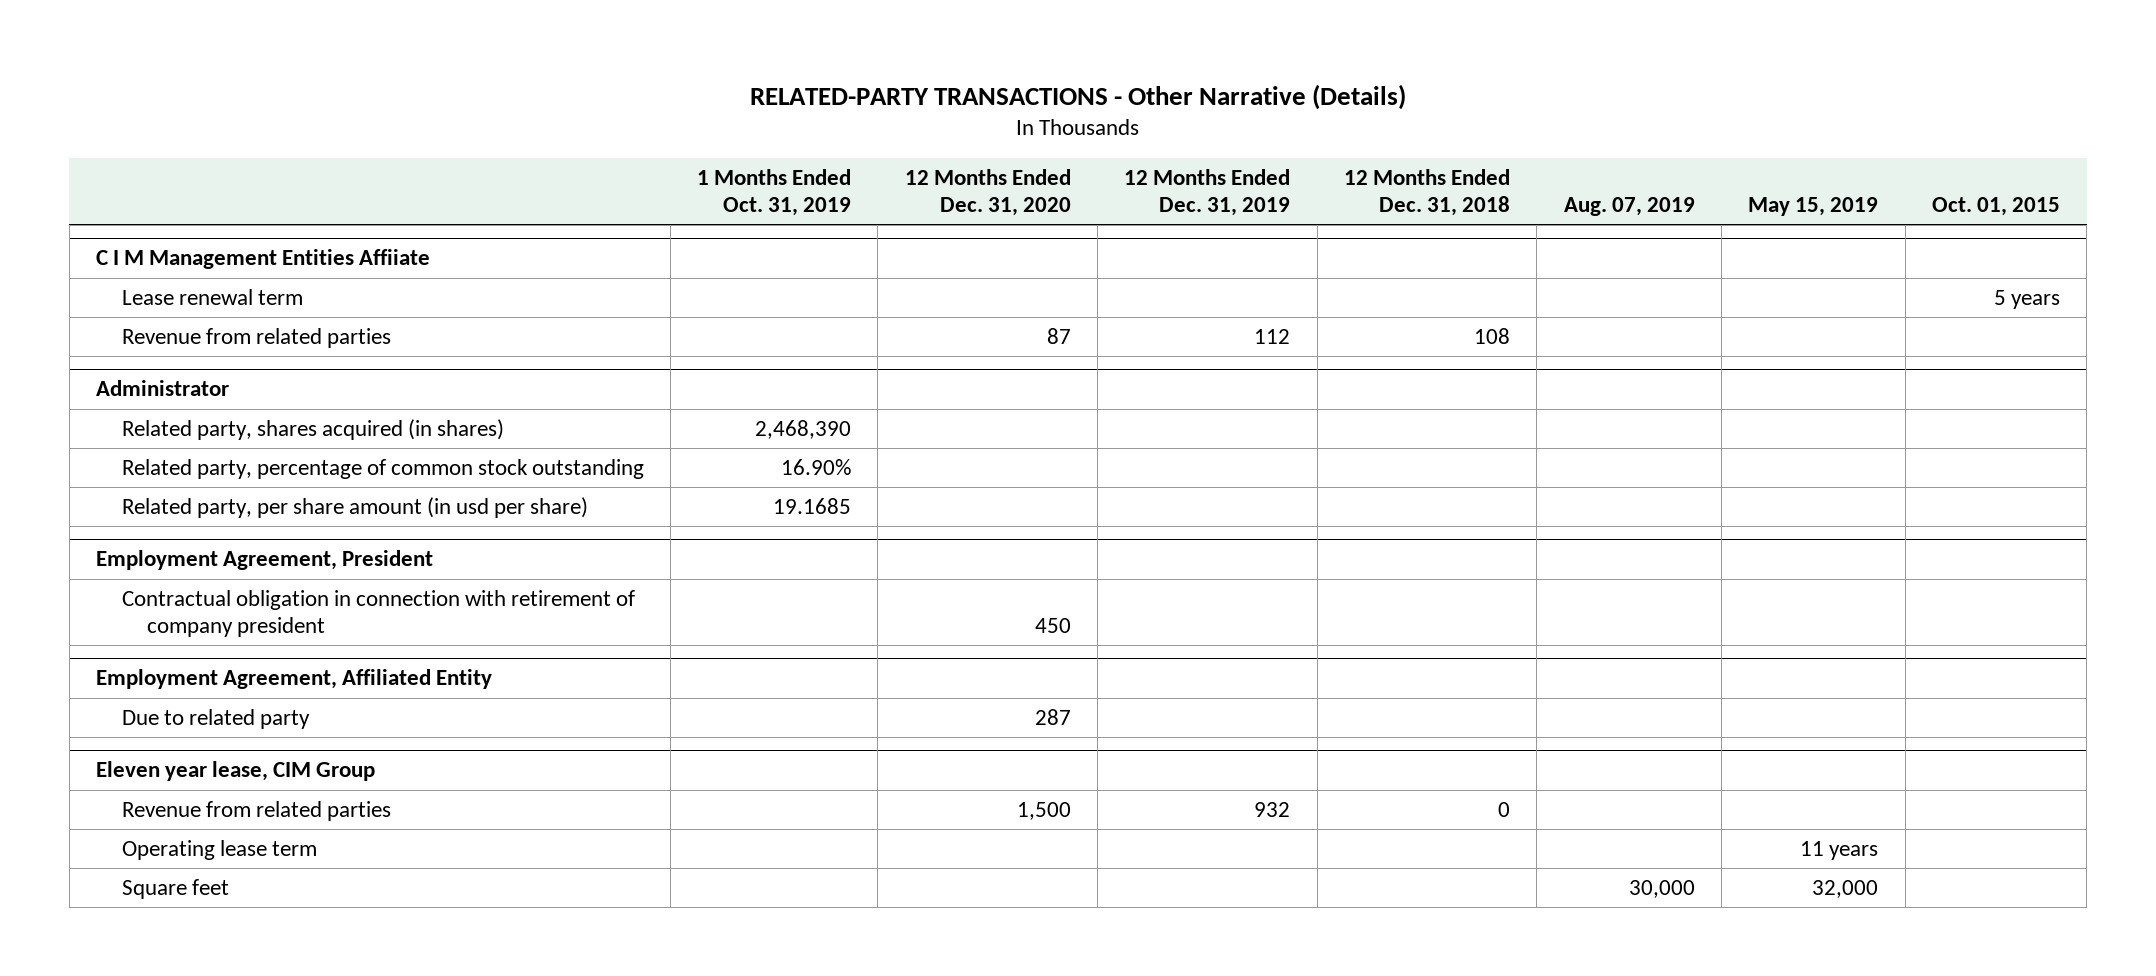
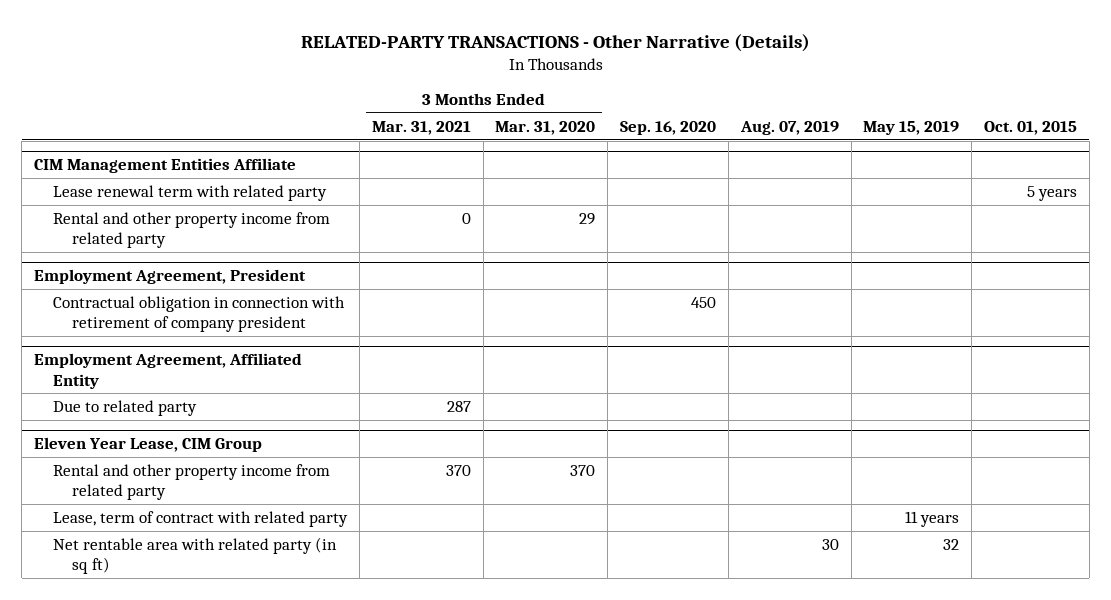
- | 1 Months Ended Oct. 31, 2019 | 12 Months Ended Dec. 31, 2020 | 12 Months Ended Dec. 31, 2019 | 12 Months Ended Dec. 31, 2018 | Aug. 07, 2019 | May 15, 2019 | Oct. 01, 2015
+ | 3 Months Ended Mar. 31, 2021 | 3 Months Ended Mar. 31, 2020 | Sep. 16, 2020 | Aug. 07, 2019 | May 15, 2019 | Oct. 01, 2015
- C I M Management Entities Affiiate
- Lease renewal term | | | | | | | 5 years
- Revenue from related parties | | 87 | 112 | 108 | | |
- Administrator
- Related party, shares acquired (in shares) | 2,468,390 | | | | | |
- Related party, percentage of common stock outstanding | 16.90% | | | | | |
- Related party, per share amount (in usd per share) | 19.1685 | | | | | |
+ CIM Management Entities Affiliate
+ Lease renewal term with related party | | | | | | 5 years
+ Rental and other property income from related party | 0 | 29 | | | |
- Eleven year lease, CIM Group
- Revenue from related parties | | 1,500 | 932 | 0 | | |
- Operating lease term | | | | | | 11 years |
- Square feet | | | | | 30,000 | 32,000 |
+ Eleven Year Lease, CIM Group
+ Rental and other property income from related party | 370 | 370 | | | |
+ Lease, term of contract with related party | | | | | 11 years |
+ Net rentable area with related party (in sq ft) | | | | 30 | 32 |

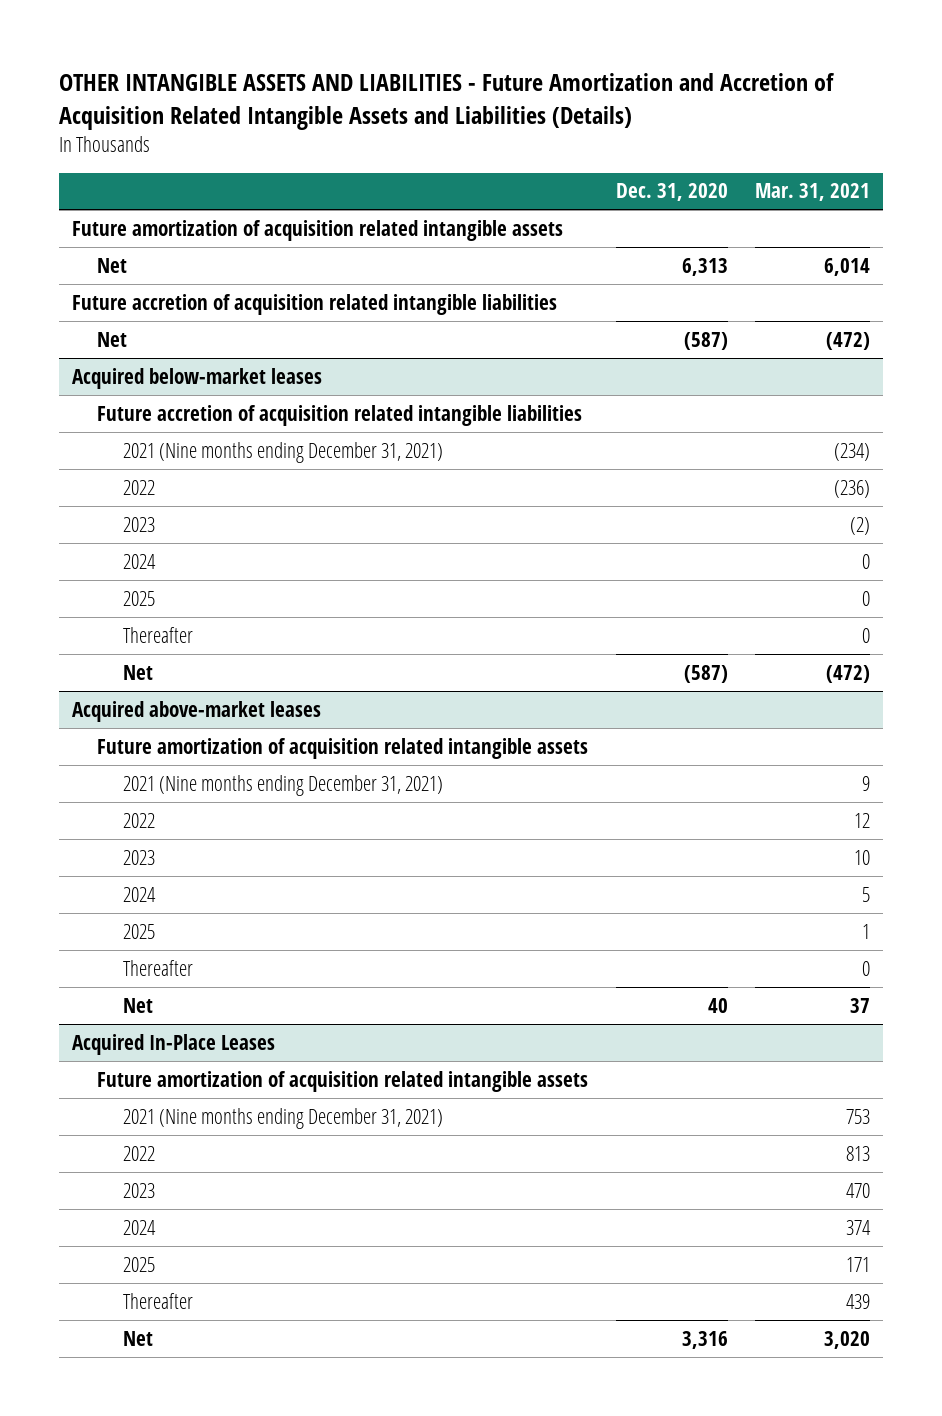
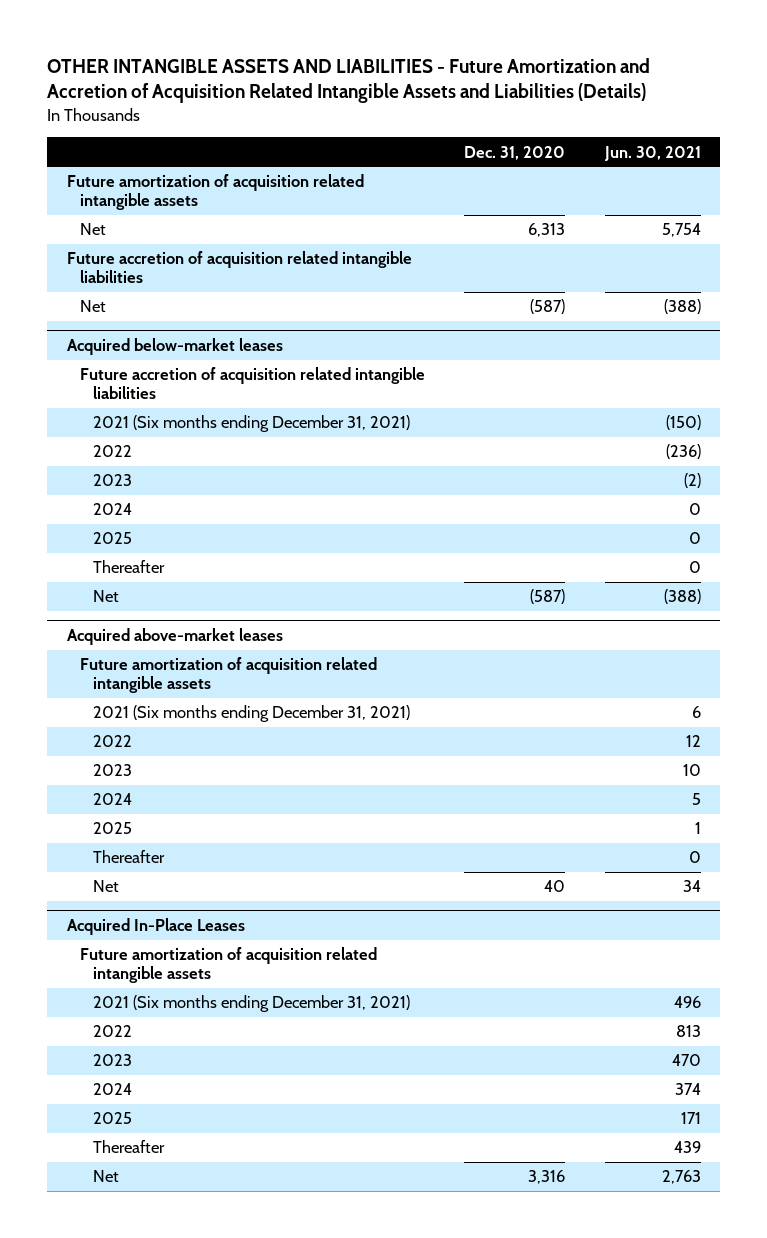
- | Dec. 31, 2020 | Mar. 31, 2021
+ | Dec. 31, 2020 | Jun. 30, 2021
@ Acquired below-market leases
- 2021 (Nine months ending December 31, 2021) | | (234)
+ 2021 (Six months ending December 31, 2021) | | (150)
@ Acquired above-market leases
- 2021 (Nine months ending December 31, 2021) | | 9
+ 2021 (Six months ending December 31, 2021) | | 6
@ Acquired In-Place Leases
- 2021 (Nine months ending December 31, 2021) | | 753
+ 2021 (Six months ending December 31, 2021) | | 496

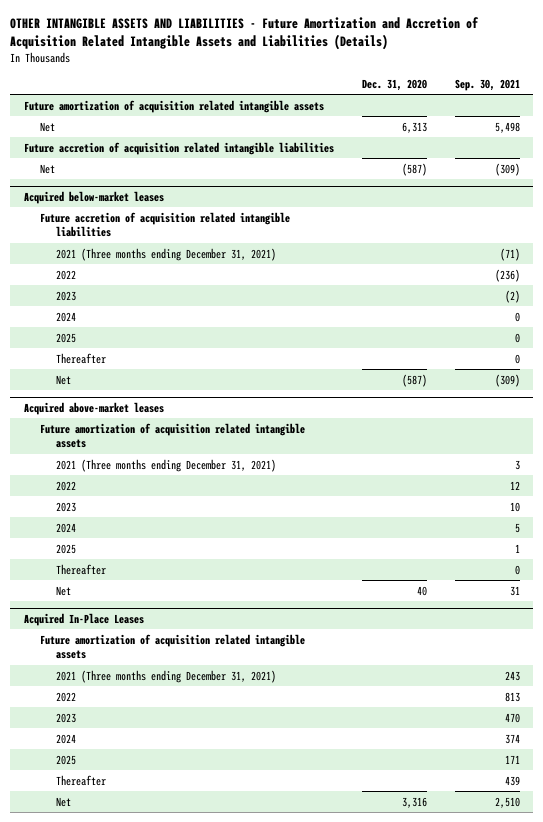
- | Dec. 31, 2020 | Jun. 30, 2021
+ | Dec. 31, 2020 | Sep. 30, 2021
@ Acquired below-market leases
- 2021 (Six months ending December 31, 2021) | | (150)
+ 2021 (Three months ending December 31, 2021) | | (71)
@ Acquired above-market leases
- 2021 (Six months ending December 31, 2021) | | 6
+ 2021 (Three months ending December 31, 2021) | | 3
@ Acquired In-Place Leases
- 2021 (Six months ending December 31, 2021) | | 496
+ 2021 (Three months ending December 31, 2021) | | 243

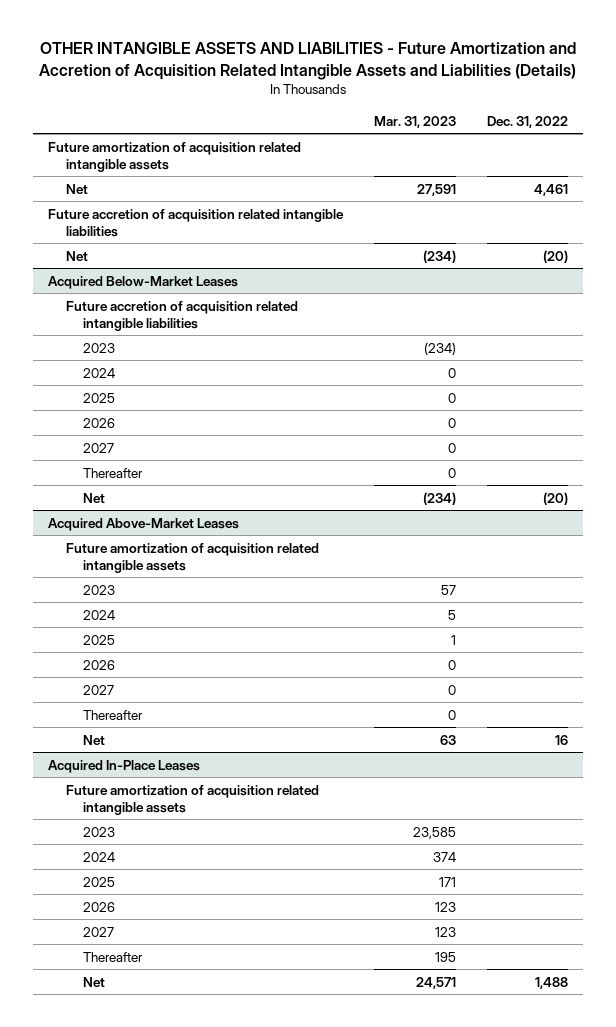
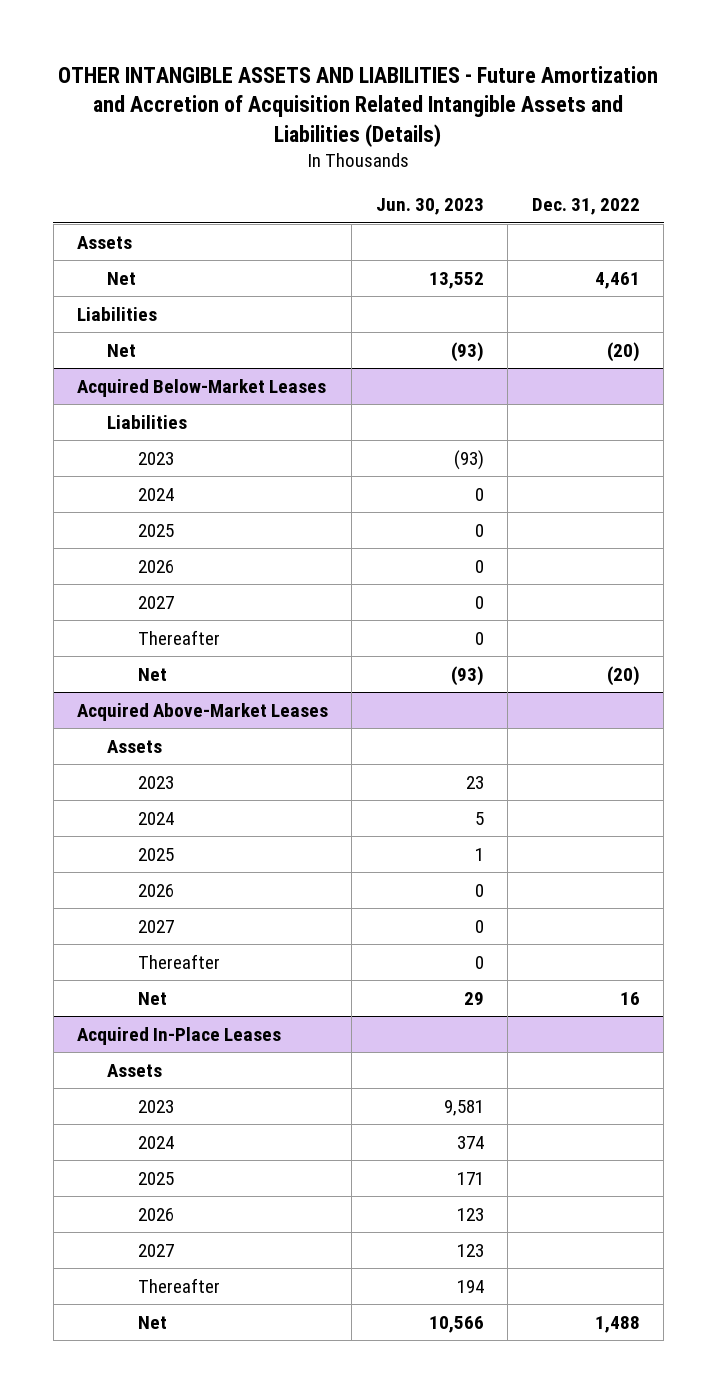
- | Mar. 31, 2023 | Dec. 31, 2022
+ | Jun. 30, 2023 | Dec. 31, 2022
- Future amortization of acquisition related intangible assets
+ Assets
- Future accretion of acquisition related intangible liabilities
+ Liabilities
@ Acquired Below-Market Leases
- Future accretion of acquisition related intangible liabilities
+ Liabilities
@ Acquired Above-Market Leases
- Future amortization of acquisition related intangible assets
+ Assets
@ Acquired In-Place Leases
- Future amortization of acquisition related intangible assets
+ Assets

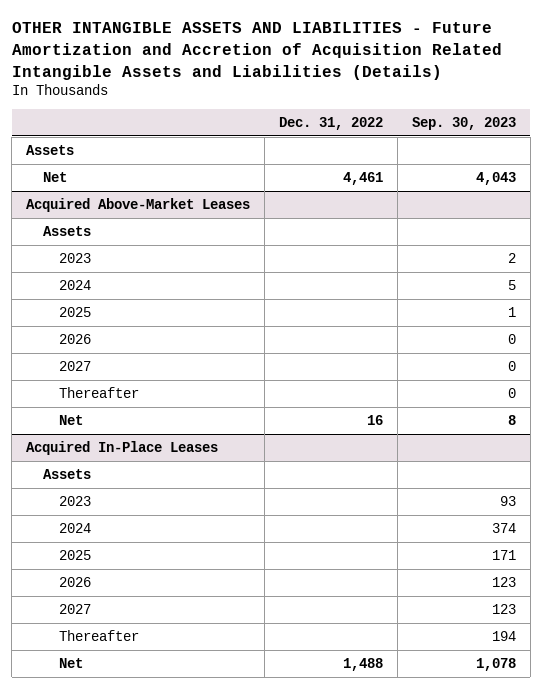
- | Jun. 30, 2023 | Dec. 31, 2022
+ | Dec. 31, 2022 | Sep. 30, 2023
- Liabilities
- Net | (93) | (20)
- Acquired Below-Market Leases
- Liabilities
- 2023 | (93) |
- 2024 | 0 |
- 2025 | 0 |
- 2026 | 0 |
- 2027 | 0 |
- Thereafter | 0 |
- Net | (93) | (20)

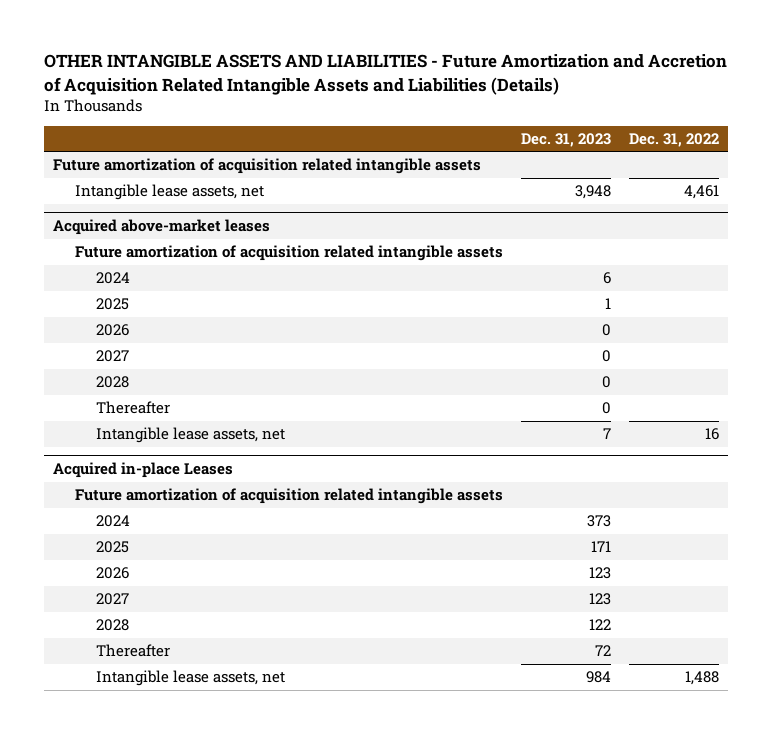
- | Dec. 31, 2022 | Sep. 30, 2023
+ | Dec. 31, 2023 | Dec. 31, 2022
- Assets
- Net | 4,461 | 4,043
- Acquired Above-Market Leases
- Assets
- 2023 | | 2
+ Future amortization of acquisition related intangible assets
+ Intangible lease assets, net | 3,948 | 4,461
+ Acquired above-market leases
+ Future amortization of acquisition related intangible assets
+ 2028 | 0 |
- Net | 16 | 8
- Acquired In-Place Leases
- Assets
- 2023 | | 93
+ Intangible lease assets, net | 7 | 16
+ Acquired in-place Leases
+ Future amortization of acquisition related intangible assets
+ 2028 | 122 |
- Net | 1,488 | 1,078
+ Intangible lease assets, net | 984 | 1,488

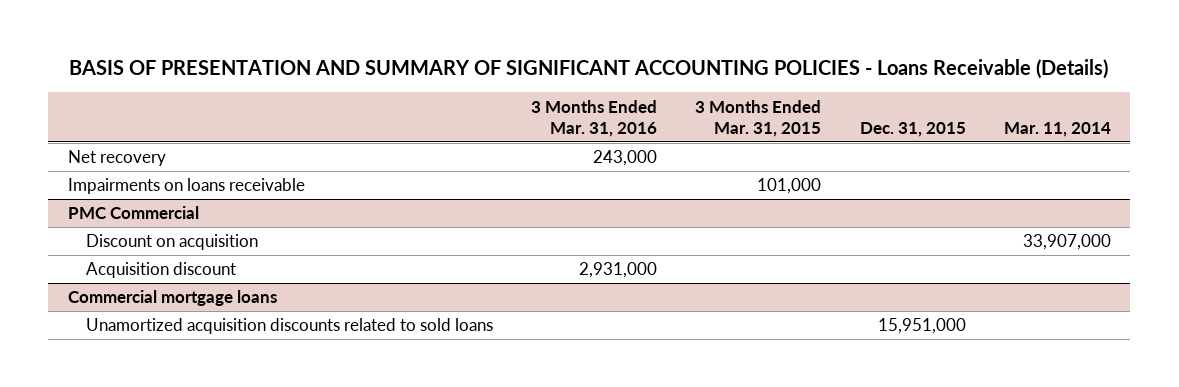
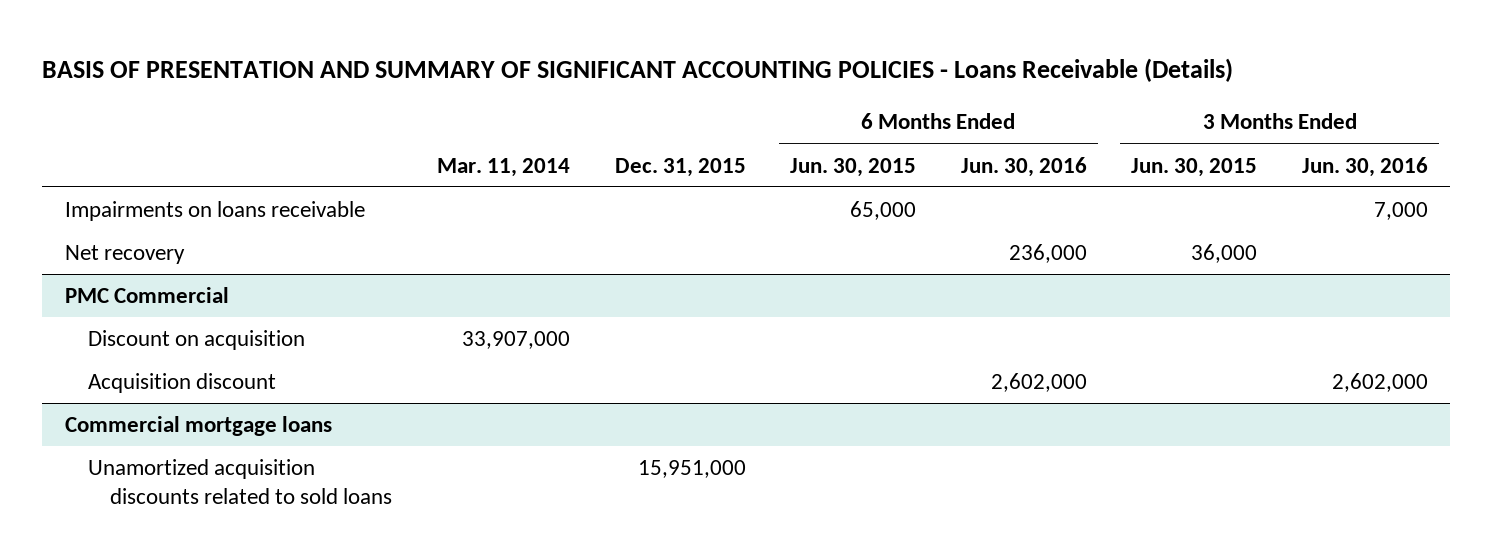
- | 3 Months Ended Mar. 31, 2016 | 3 Months Ended Mar. 31, 2015 | Dec. 31, 2015 | Mar. 11, 2014
+ | Mar. 11, 2014 | Dec. 31, 2015 | 6 Months Ended Jun. 30, 2015 | 6 Months Ended Jun. 30, 2016 | 3 Months Ended Jun. 30, 2015 | 3 Months Ended Jun. 30, 2016
moved down: Net recovery | | | | 236,000 | 36,000 |

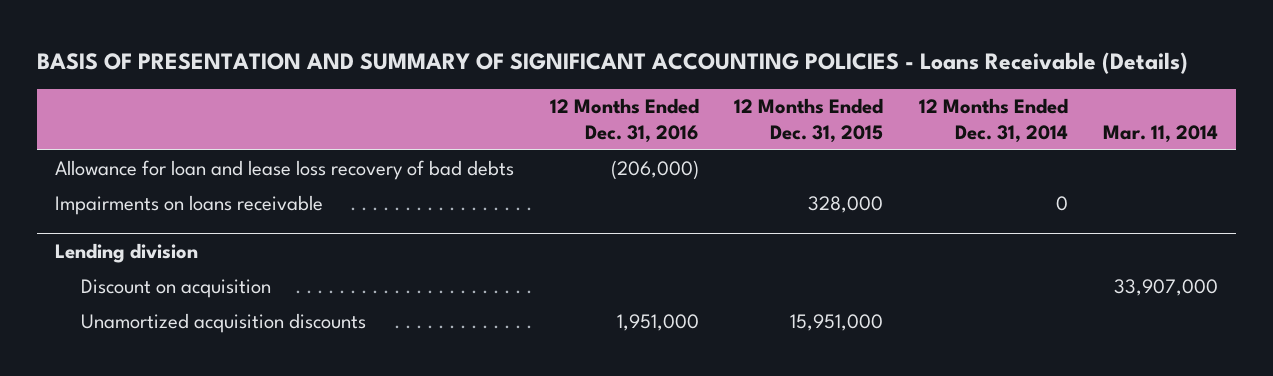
- | Mar. 11, 2014 | Dec. 31, 2015 | 6 Months Ended Jun. 30, 2015 | 6 Months Ended Jun. 30, 2016 | 3 Months Ended Jun. 30, 2015 | 3 Months Ended Jun. 30, 2016
+ | 12 Months Ended Dec. 31, 2016 | 12 Months Ended Dec. 31, 2015 | 12 Months Ended Dec. 31, 2014 | Mar. 11, 2014
+ Allowance for loan and lease loss recovery of bad debts | (206,000) | | |
- Net recovery | | | | 236,000 | 36,000 |
- PMC Commercial
+ Lending division
- Acquisition discount | | | | 2,602,000 | | 2,602,000
- Commercial mortgage loans
- Unamortized acquisition discounts related to sold loans | | 15,951,000 | | | |
+ Unamortized acquisition discounts | 1,951,000 | 15,951,000 | |

